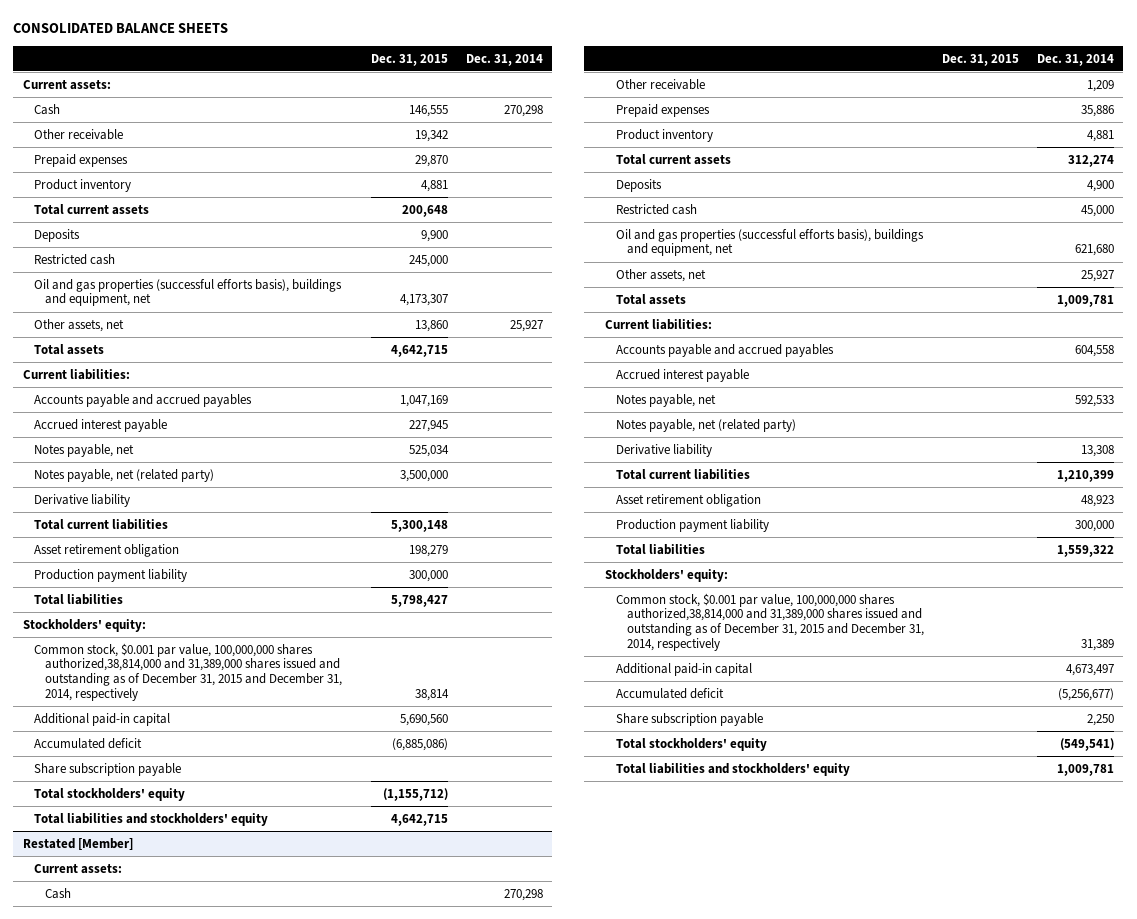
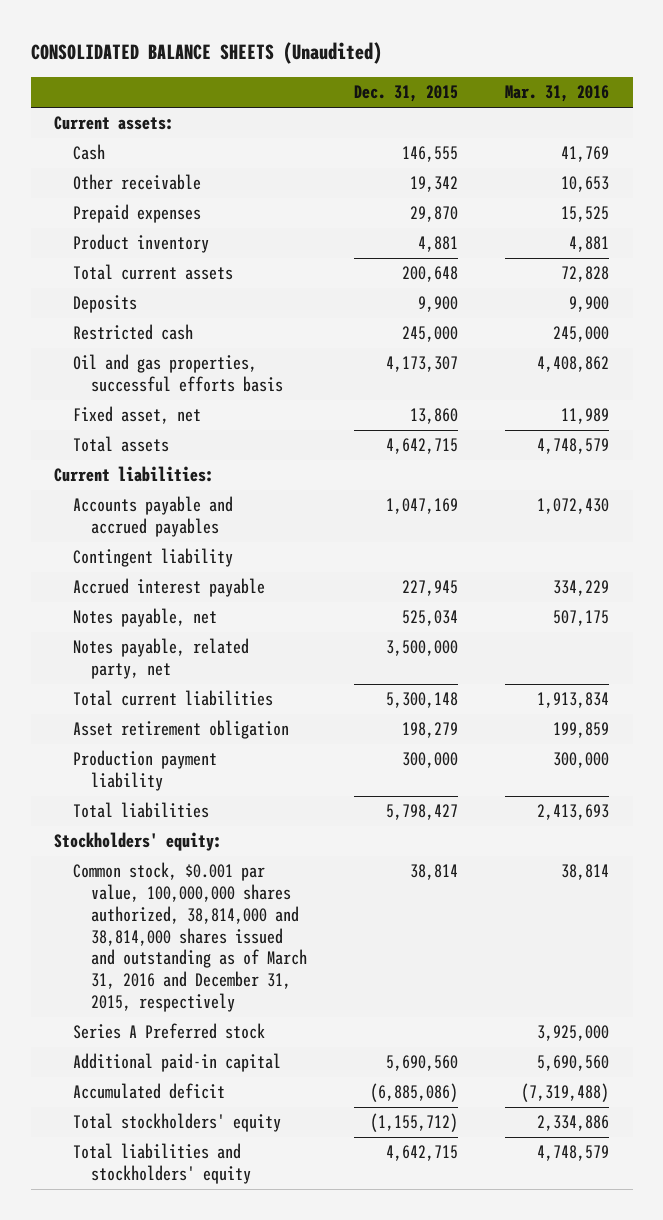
- CONSOLIDATED BALANCE SHEETS
+ CONSOLIDATED BALANCE SHEETS (Unaudited)
- | Dec. 31, 2015 | Dec. 31, 2014
+ | Dec. 31, 2015 | Mar. 31, 2016
- Oil and gas properties (successful efforts basis), buildings and equipment, net | 4,173,307 |
- Other assets, net | 13,860 | 25,927
+ Oil and gas properties, successful efforts basis | 4,173,307 | 4,408,862
+ Fixed asset, net | 13,860 | 11,989
+ Contingent liability
- Notes payable, net (related party) | 3,500,000 |
- Derivative liability
+ Notes payable, related party, net | 3,500,000 |
- Common stock, $0.001 par value, 100,000,000 shares authorized,38,814,000 and 31,389,000 shares issued and outstanding as of December 31, 2015 and December 31, 2014, respectively | 38,814 |
+ Common stock, $0.001 par value, 100,000,000 shares authorized, 38,814,000 and 38,814,000 shares issued and outstanding as of March 31, 2016 and December 31, 2015, respectively | 38,814 | 38,814
+ Series A Preferred stock | | 3,925,000
- Share subscription payable
- Restated [Member]
- Current assets:
- Cash | | 270,298
- Other receivable | | 1,209
- Prepaid expenses | | 35,886
- Product inventory | | 4,881
- Total current assets | | 312,274
- Deposits | | 4,900
- Restricted cash | | 45,000
- Oil and gas properties (successful efforts basis), buildings and equipment, net | | 621,680
- Other assets, net | | 25,927
- Total assets | | 1,009,781
- Current liabilities:
- Accounts payable and accrued payables | | 604,558
- Accrued interest payable
- Notes payable, net | | 592,533
- Notes payable, net (related party)
- Derivative liability | | 13,308
- Total current liabilities | | 1,210,399
- Asset retirement obligation | | 48,923
- Production payment liability | | 300,000
- Total liabilities | | 1,559,322
- Stockholders' equity:
- Common stock, $0.001 par value, 100,000,000 shares authorized,38,814,000 and 31,389,000 shares issued and outstanding as of December 31, 2015 and December 31, 2014, respectively | | 31,389
- Additional paid-in capital | | 4,673,497
- Accumulated deficit | | (5,256,677)
- Share subscription payable | | 2,250
- Total stockholders' equity | | (549,541)
- Total liabilities and stockholders' equity | | 1,009,781

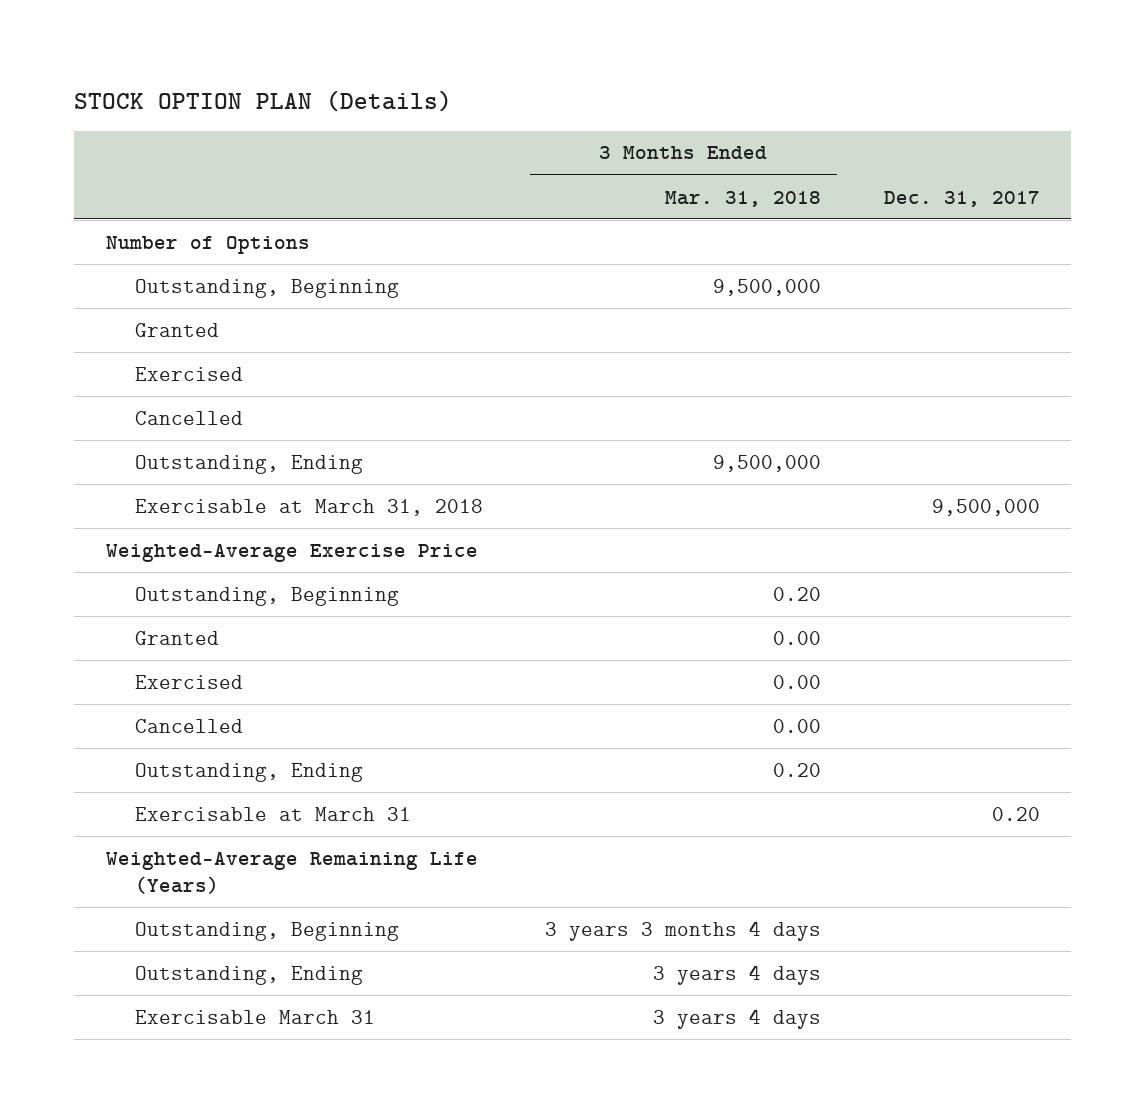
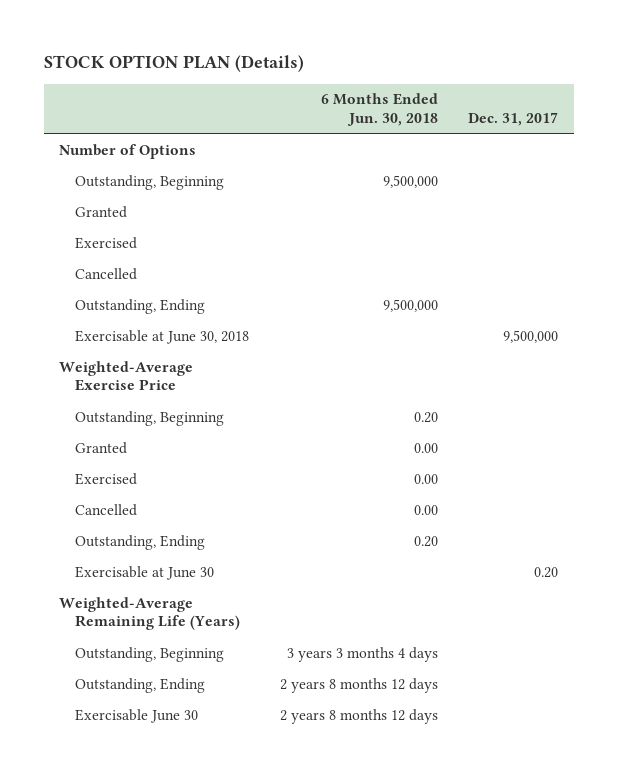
- | 3 Months Ended Mar. 31, 2018 | Dec. 31, 2017
+ | 6 Months Ended Jun. 30, 2018 | Dec. 31, 2017
- Exercisable at March 31, 2018 | | 9,500,000
+ Exercisable at June 30, 2018 | | 9,500,000
- Exercisable at March 31 | | 0.20
+ Exercisable at June 30 | | 0.20
- Exercisable March 31 | 3 years 4 days |
+ Exercisable June 30 | 2 years 8 months 12 days |

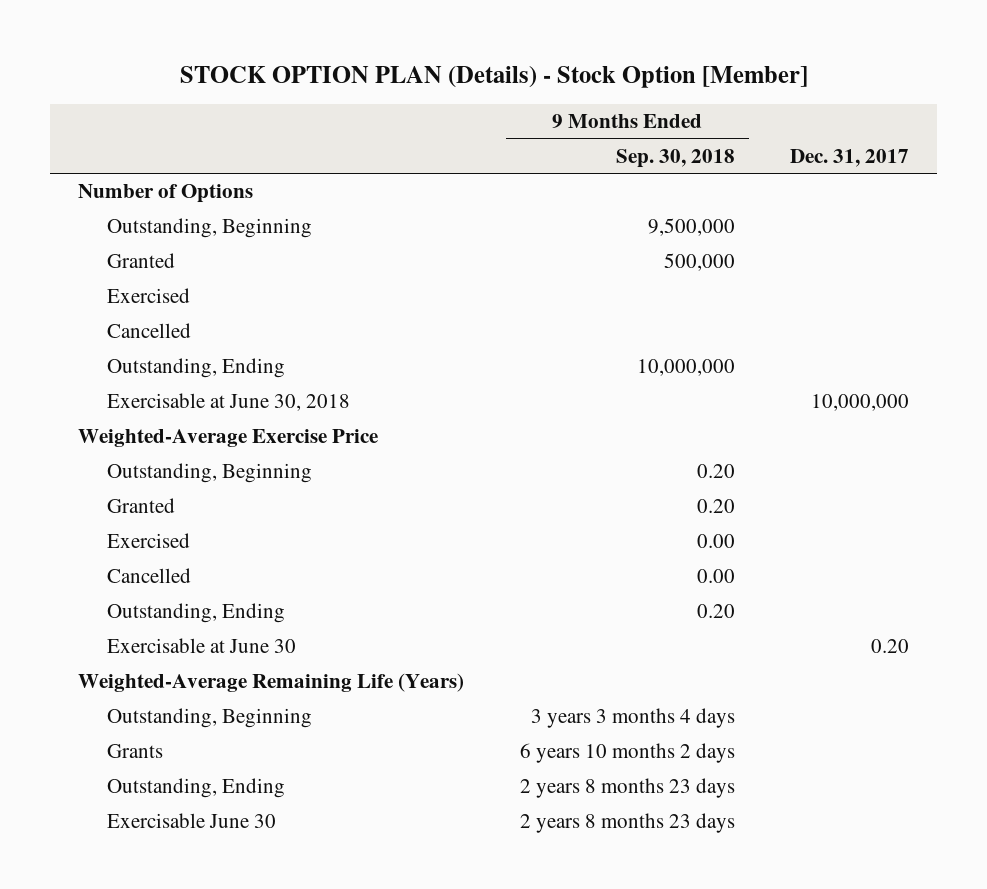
- STOCK OPTION PLAN (Details)
+ STOCK OPTION PLAN (Details) - Stock Option [Member]
- | 6 Months Ended Jun. 30, 2018 | Dec. 31, 2017
+ | 9 Months Ended Sep. 30, 2018 | Dec. 31, 2017
- Exercisable at June 30, 2018 | | 9,500,000
+ Exercisable at June 30, 2018 | | 10,000,000
+ Grants | 6 years 10 months 2 days |

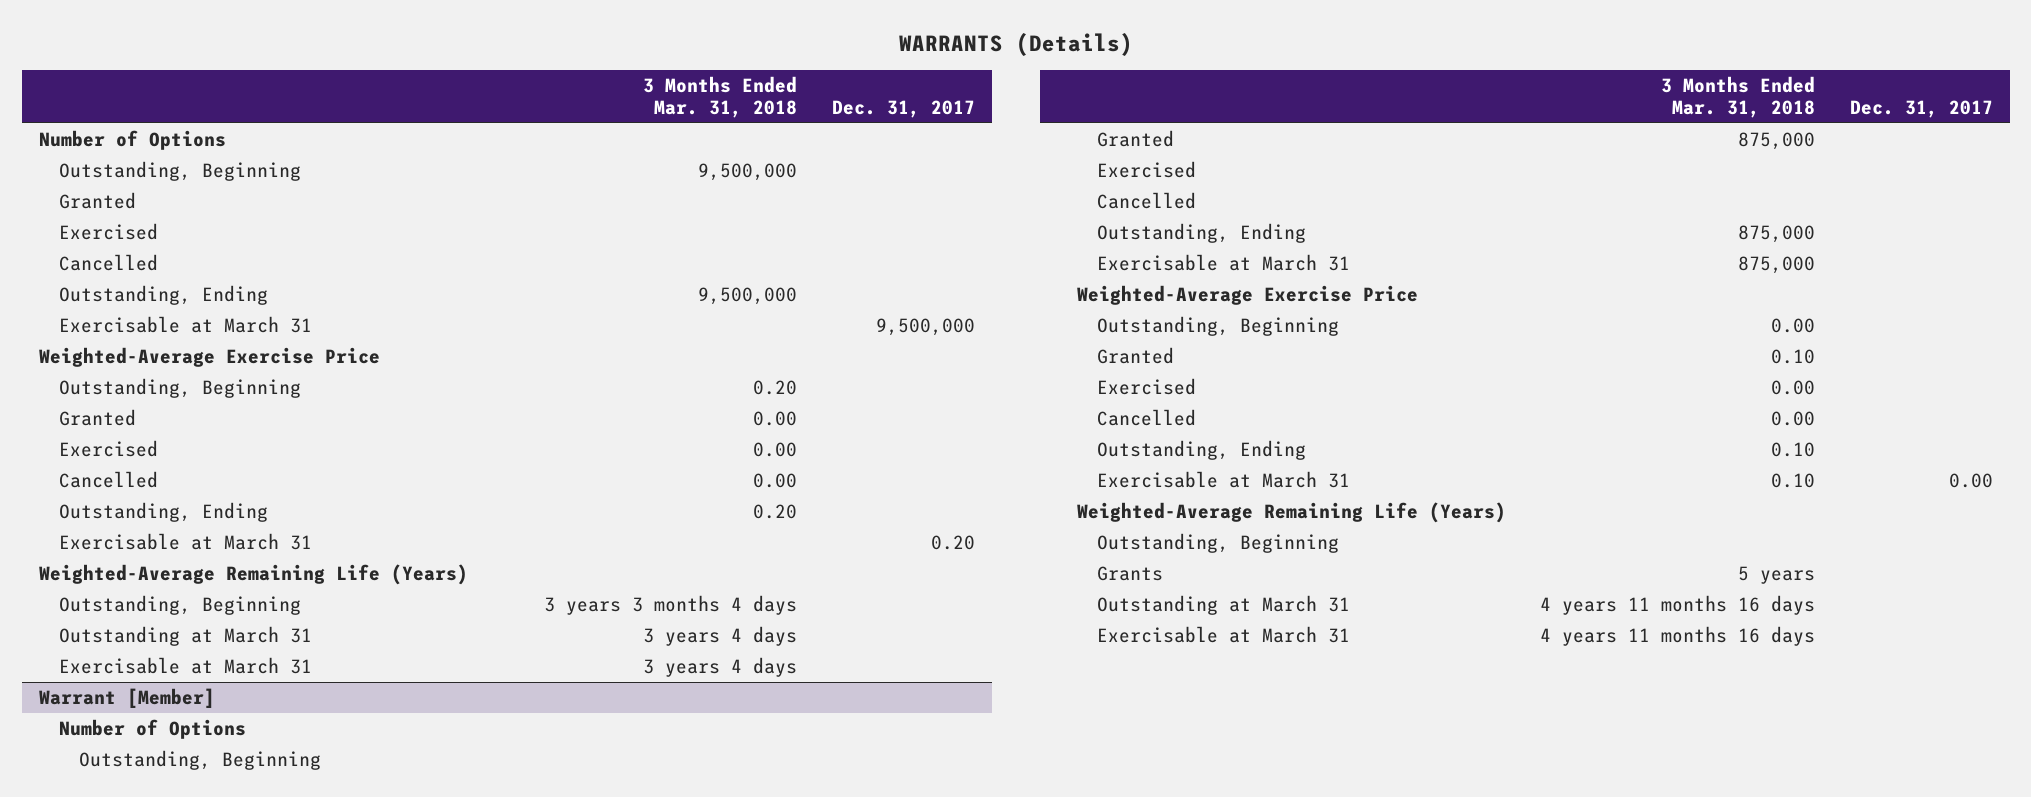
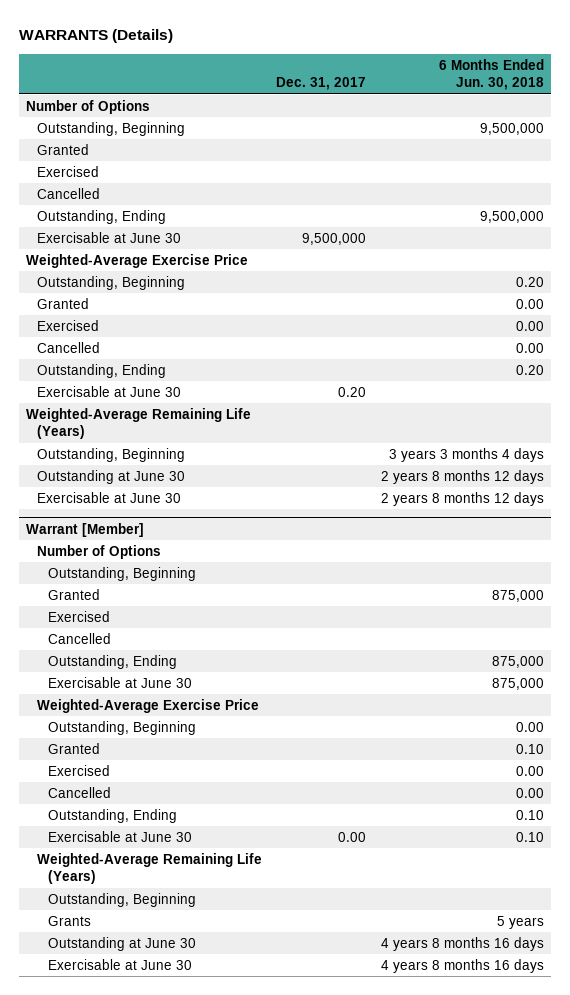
- | 3 Months Ended Mar. 31, 2018 | Dec. 31, 2017
+ | Dec. 31, 2017 | 6 Months Ended Jun. 30, 2018
- Exercisable at March 31 | | 9,500,000
+ Exercisable at June 30 | 9,500,000 |
- Exercisable at March 31 | | 0.20
+ Exercisable at June 30 | 0.20 |
- Outstanding at March 31 | 3 years 4 days |
- Exercisable at March 31 | 3 years 4 days |
+ Outstanding at June 30 | | 2 years 8 months 12 days
+ Exercisable at June 30 | | 2 years 8 months 12 days
@ Warrant [Member]
- Exercisable at March 31 | 875,000 |
+ Exercisable at June 30 | | 875,000
- Exercisable at March 31 | 0.10 | 0.00
+ Exercisable at June 30 | 0.00 | 0.10
- Outstanding at March 31 | 4 years 11 months 16 days |
- Exercisable at March 31 | 4 years 11 months 16 days |
+ Outstanding at June 30 | | 4 years 8 months 16 days
+ Exercisable at June 30 | | 4 years 8 months 16 days

